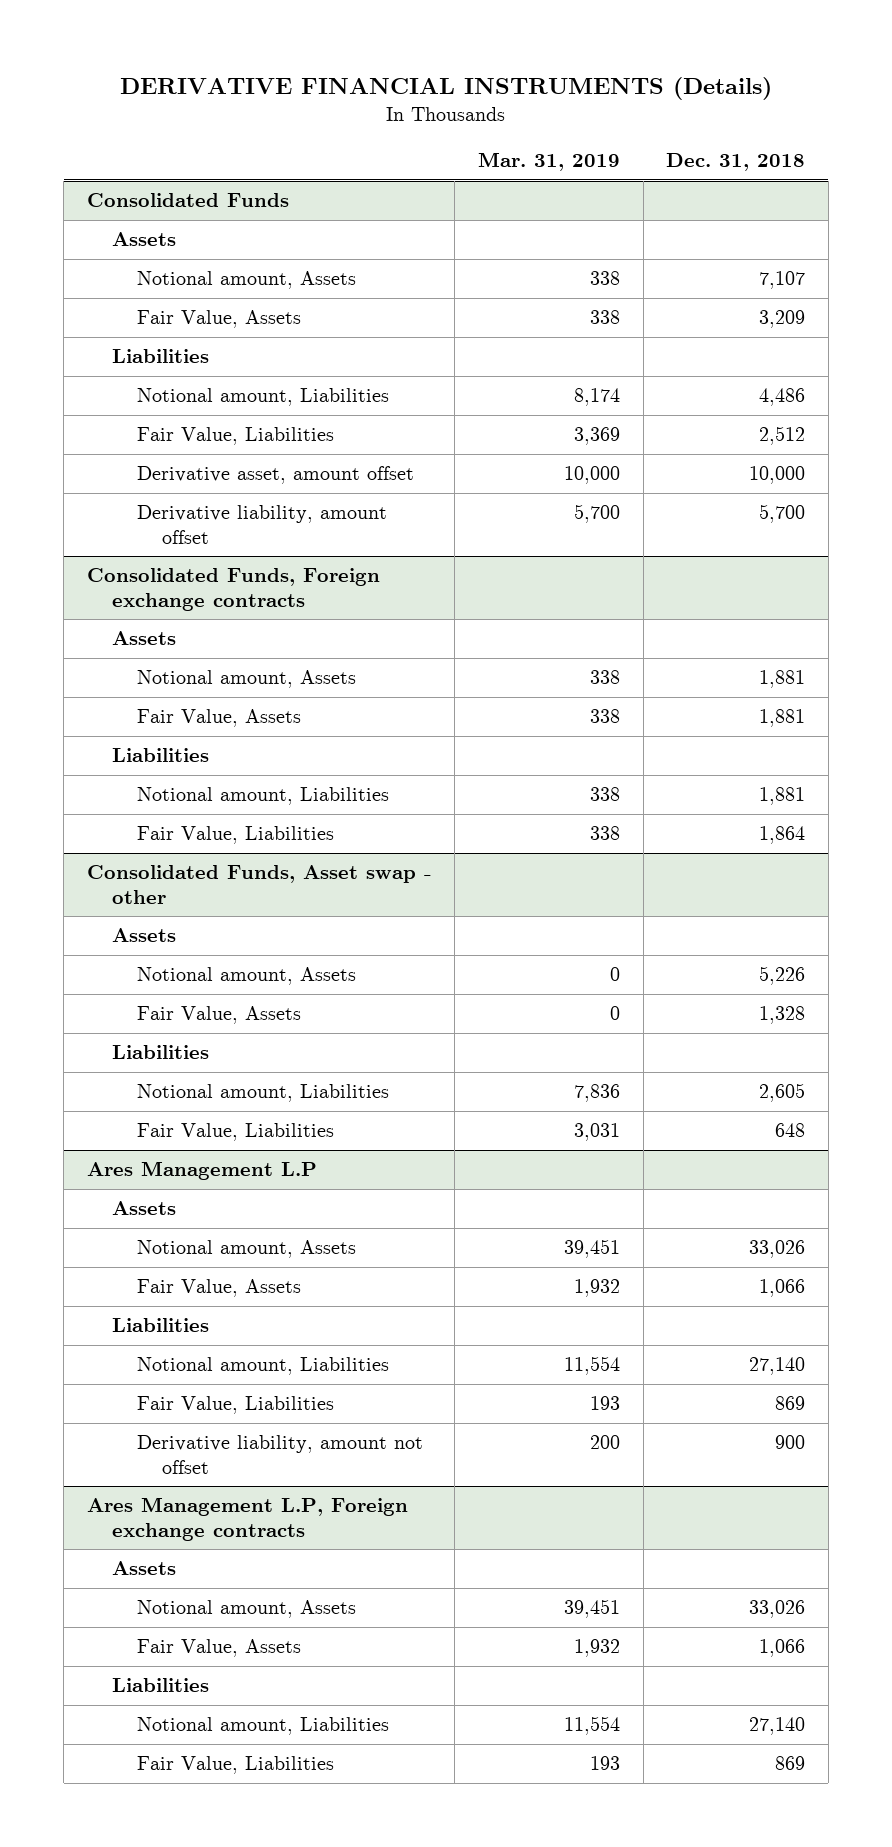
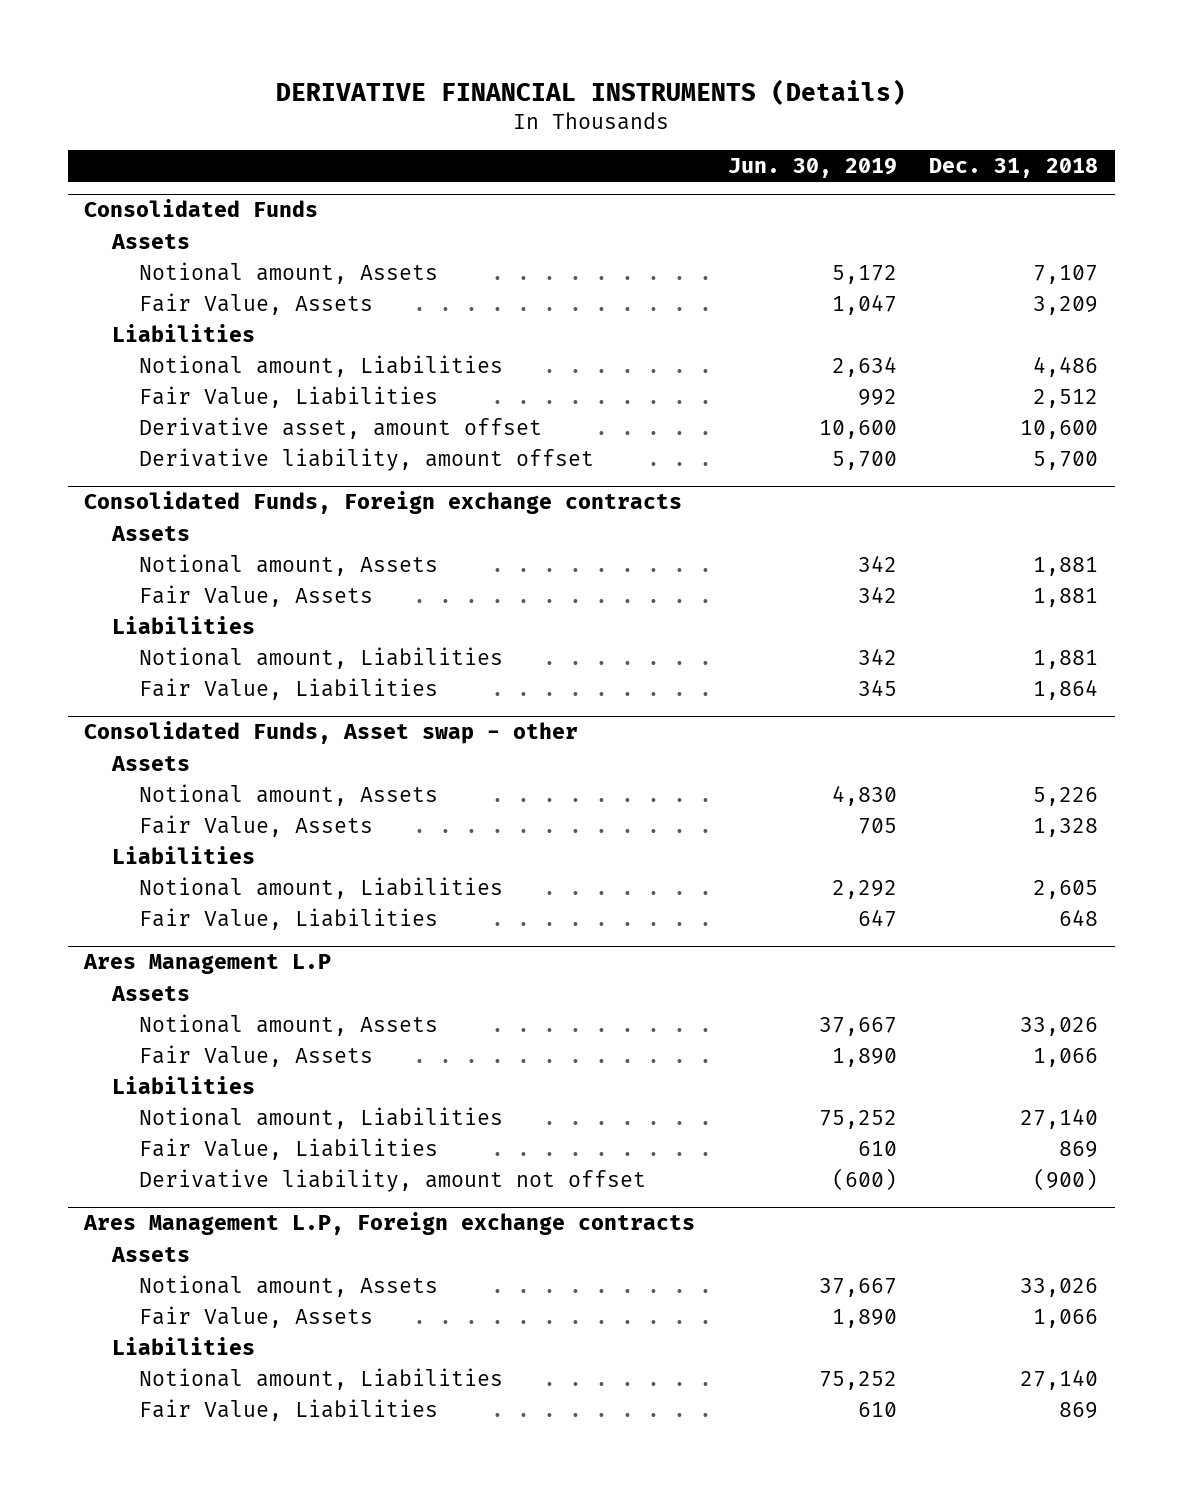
- | Mar. 31, 2019 | Dec. 31, 2018
+ | Jun. 30, 2019 | Dec. 31, 2018
@ Consolidated Funds
- Derivative asset, amount offset | 10,000 | 10,000
+ Derivative asset, amount offset | 10,600 | 10,600
@ Ares Management L.P
- Derivative liability, amount not offset | 200 | 900
+ Derivative liability, amount not offset | (600) | (900)

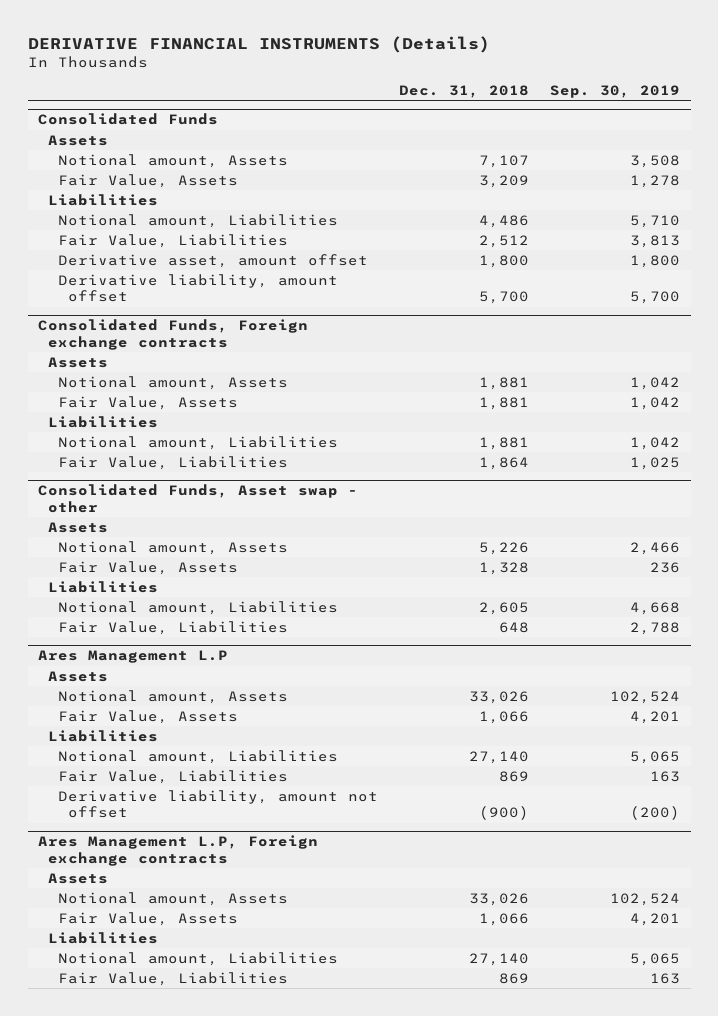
- | Jun. 30, 2019 | Dec. 31, 2018
+ | Dec. 31, 2018 | Sep. 30, 2019
@ Consolidated Funds
- Derivative asset, amount offset | 10,600 | 10,600
+ Derivative asset, amount offset | 1,800 | 1,800

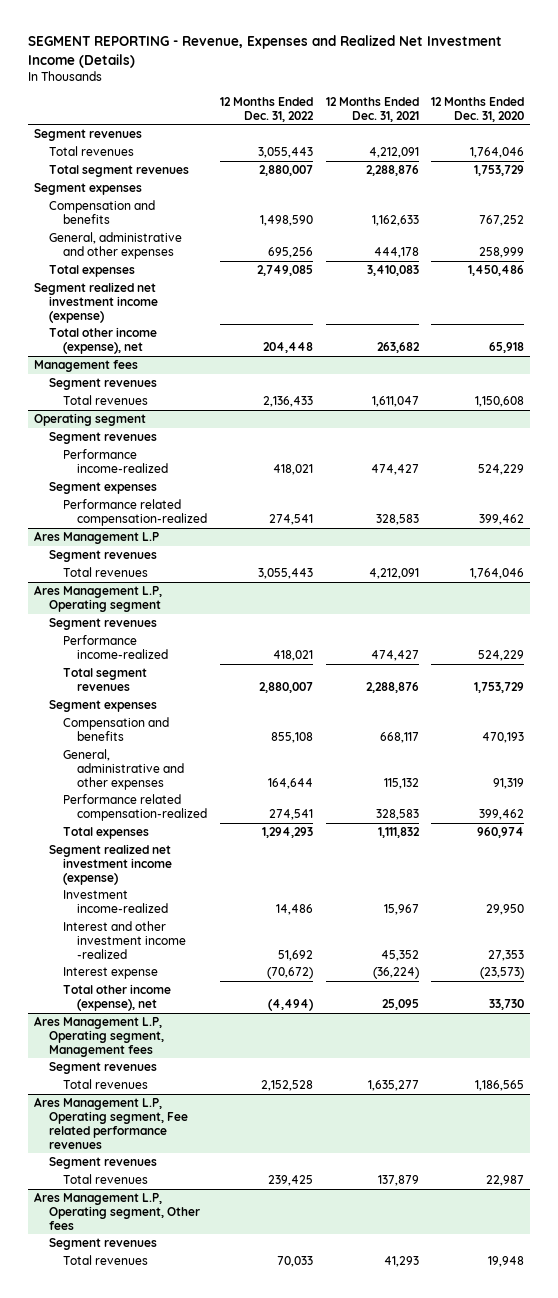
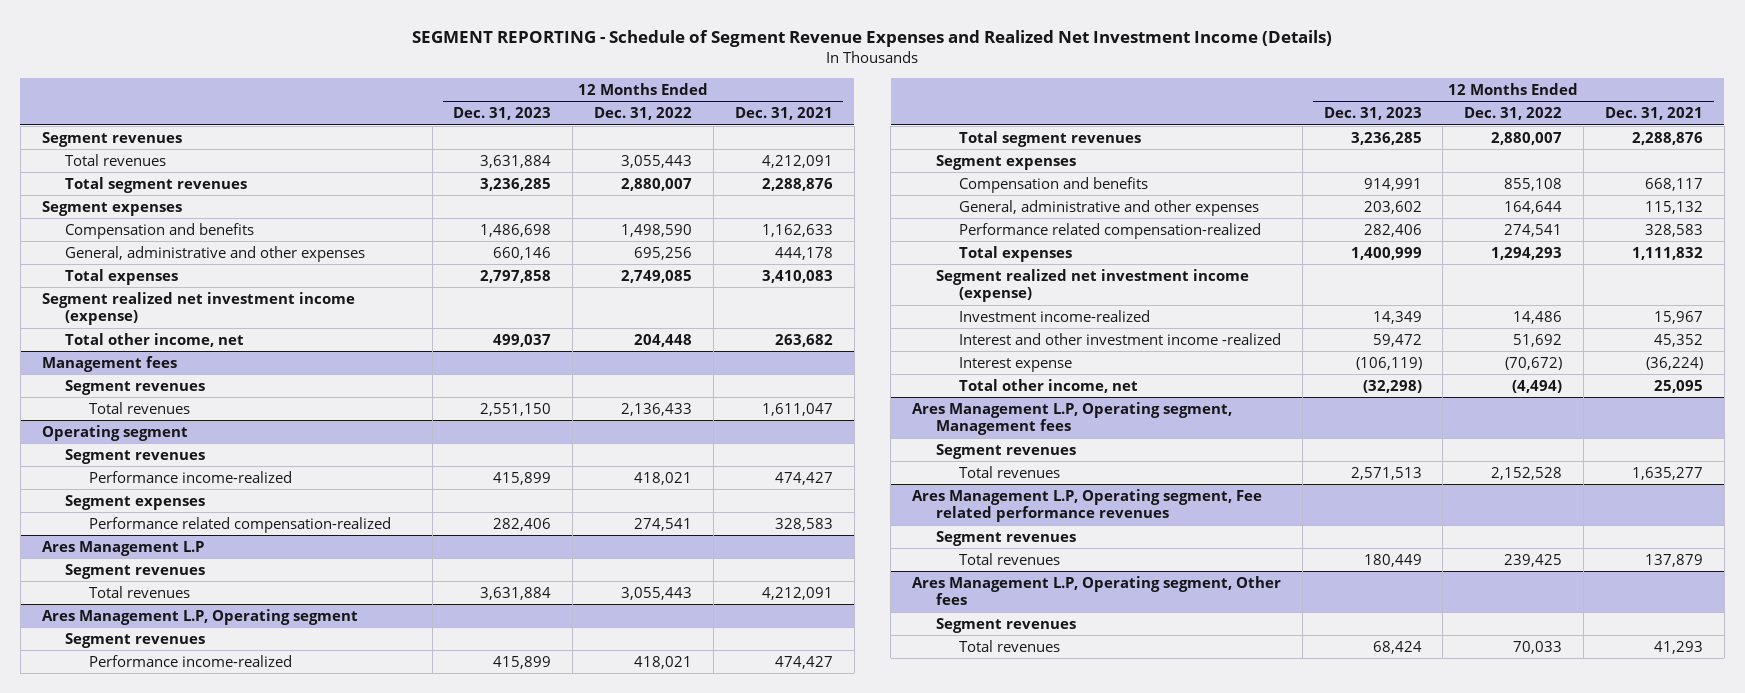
- SEGMENT REPORTING - Revenue, Expenses and Realized Net Investment Income (Details)
+ SEGMENT REPORTING - Schedule of Segment Revenue Expenses and Realized Net Investment Income (Details)
- | 12 Months Ended Dec. 31, 2022 | 12 Months Ended Dec. 31, 2021 | 12 Months Ended Dec. 31, 2020
+ | 12 Months Ended Dec. 31, 2023 | 12 Months Ended Dec. 31, 2022 | 12 Months Ended Dec. 31, 2021
- Total other income (expense), net | 204,448 | 263,682 | 65,918
+ Total other income, net | 499,037 | 204,448 | 263,682
@ Ares Management L.P, Operating segment
- Total other income (expense), net | (4,494) | 25,095 | 33,730
+ Total other income, net | (32,298) | (4,494) | 25,095

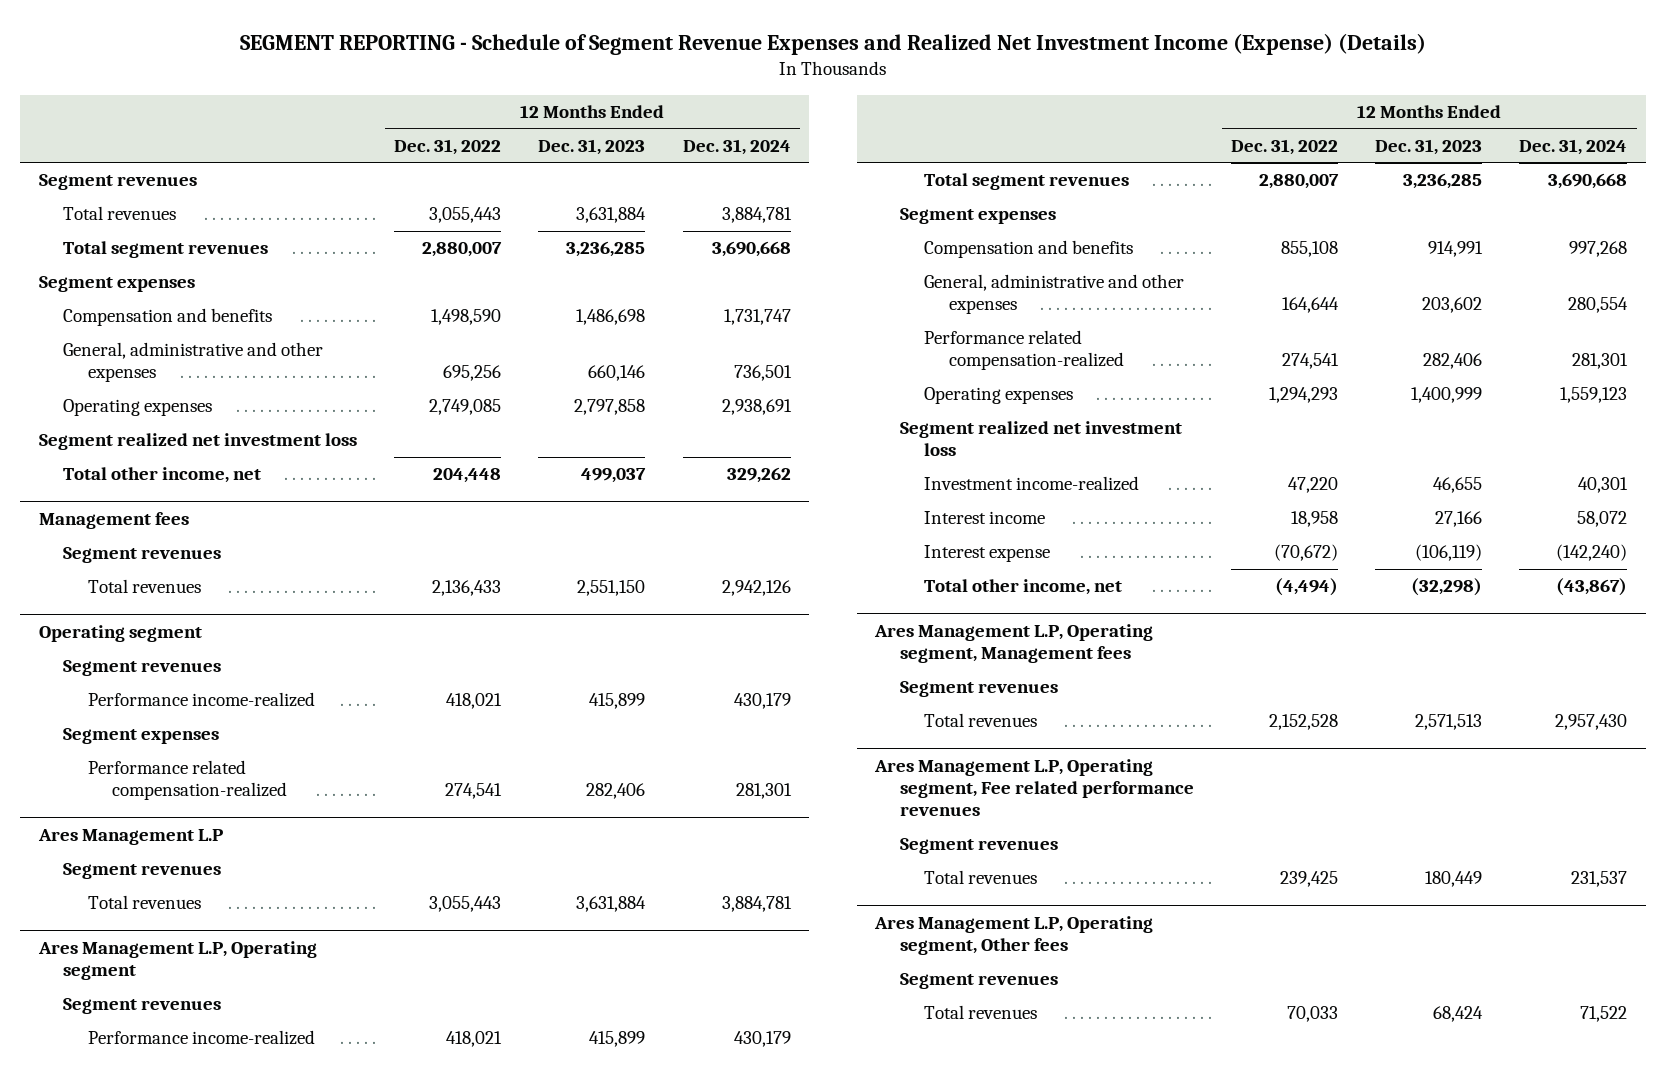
- SEGMENT REPORTING - Schedule of Segment Revenue Expenses and Realized Net Investment Income (Details)
+ SEGMENT REPORTING - Schedule of Segment Revenue Expenses and Realized Net Investment Income (Expense) (Details)
- | 12 Months Ended Dec. 31, 2023 | 12 Months Ended Dec. 31, 2022 | 12 Months Ended Dec. 31, 2021
+ | 12 Months Ended Dec. 31, 2022 | 12 Months Ended Dec. 31, 2023 | 12 Months Ended Dec. 31, 2024
- Total expenses | 2,797,858 | 2,749,085 | 3,410,083
- Segment realized net investment income (expense)
+ Operating expenses | 2,749,085 | 2,797,858 | 2,938,691
+ Segment realized net investment loss
@ Ares Management L.P, Operating segment
- Total expenses | 1,400,999 | 1,294,293 | 1,111,832
- Segment realized net investment income (expense)
- Investment income-realized | 14,349 | 14,486 | 15,967
- Interest and other investment income -realized | 59,472 | 51,692 | 45,352
+ Operating expenses | 1,294,293 | 1,400,999 | 1,559,123
+ Segment realized net investment loss
+ Investment income-realized | 47,220 | 46,655 | 40,301
+ Interest income | 18,958 | 27,166 | 58,072

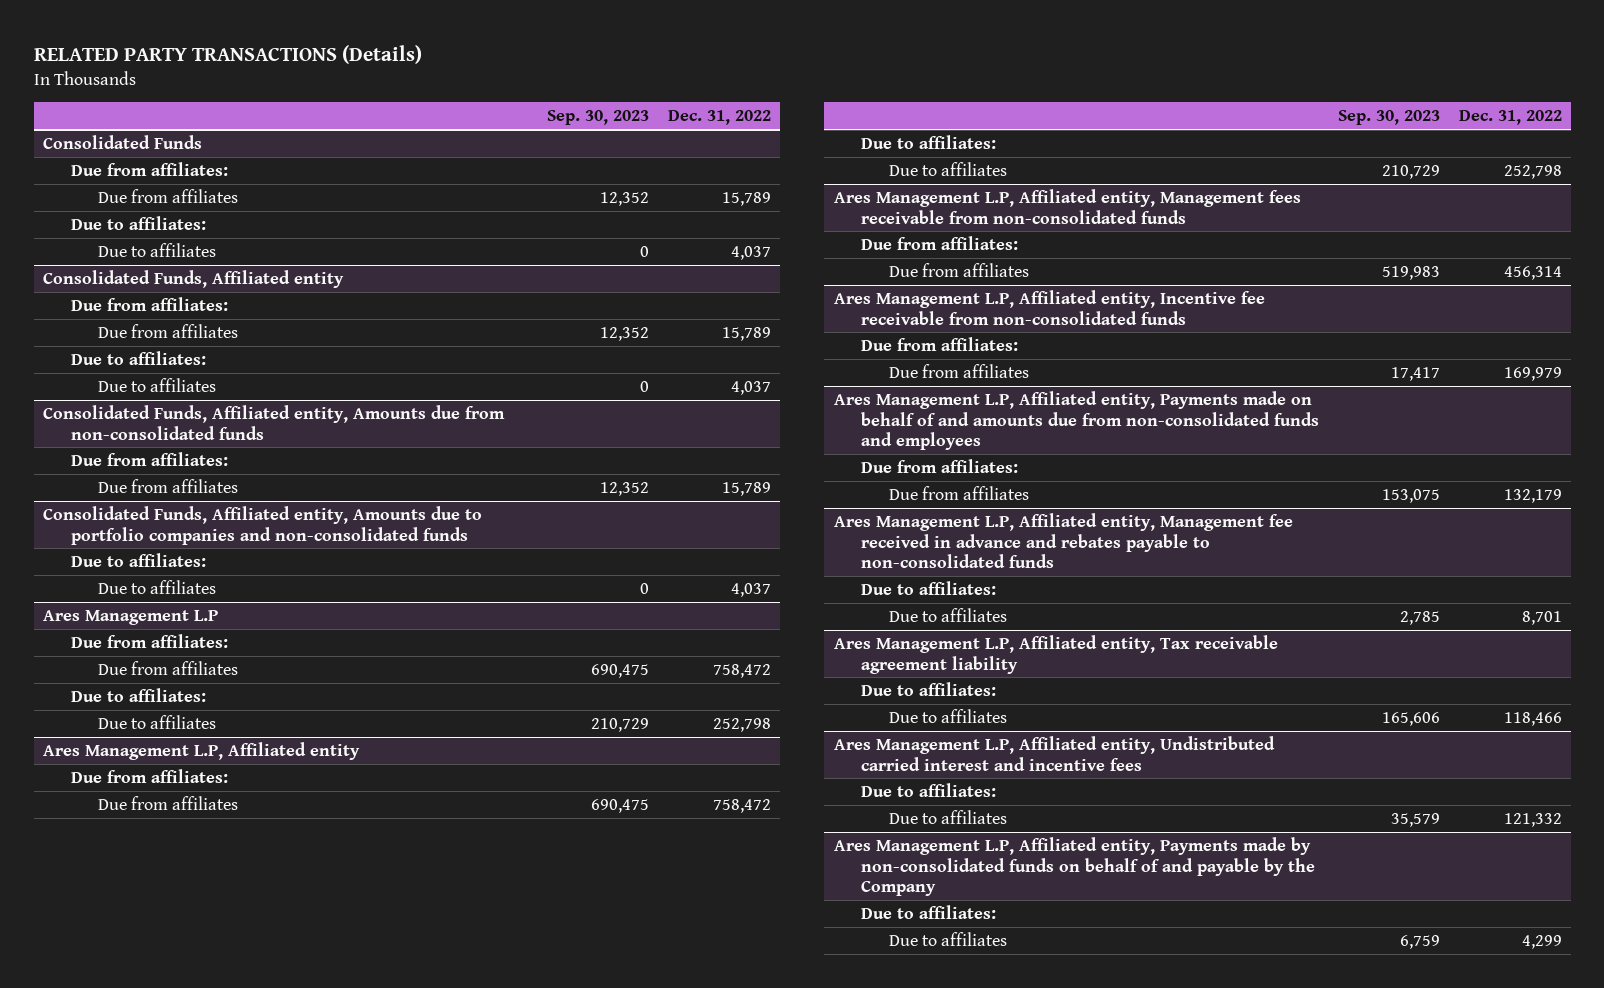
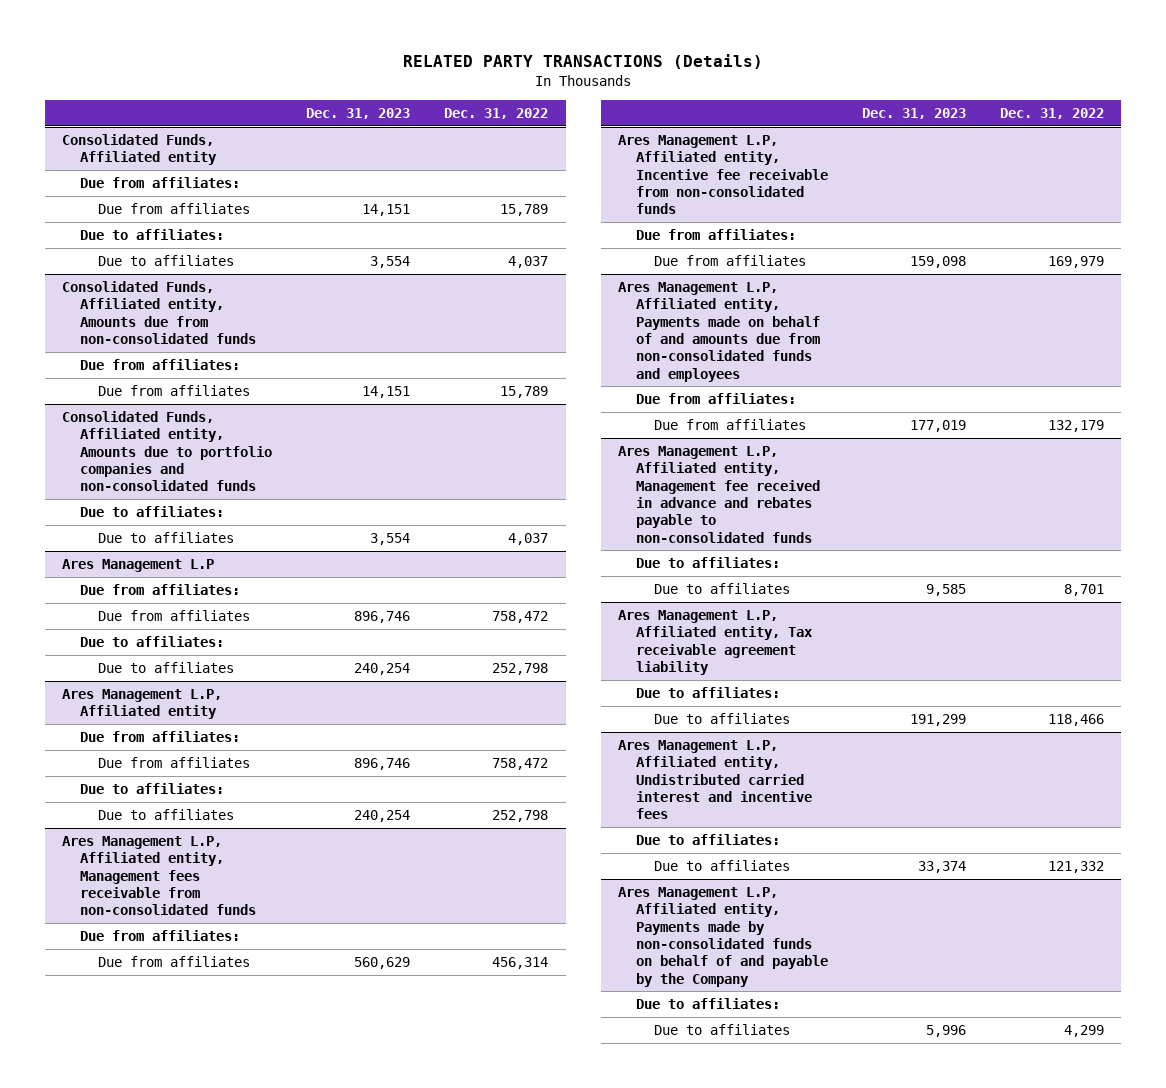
- | Sep. 30, 2023 | Dec. 31, 2022
+ | Dec. 31, 2023 | Dec. 31, 2022
- Consolidated Funds
- Due from affiliates:
- Due from affiliates | 12,352 | 15,789
- Due to affiliates:
- Due to affiliates | 0 | 4,037

